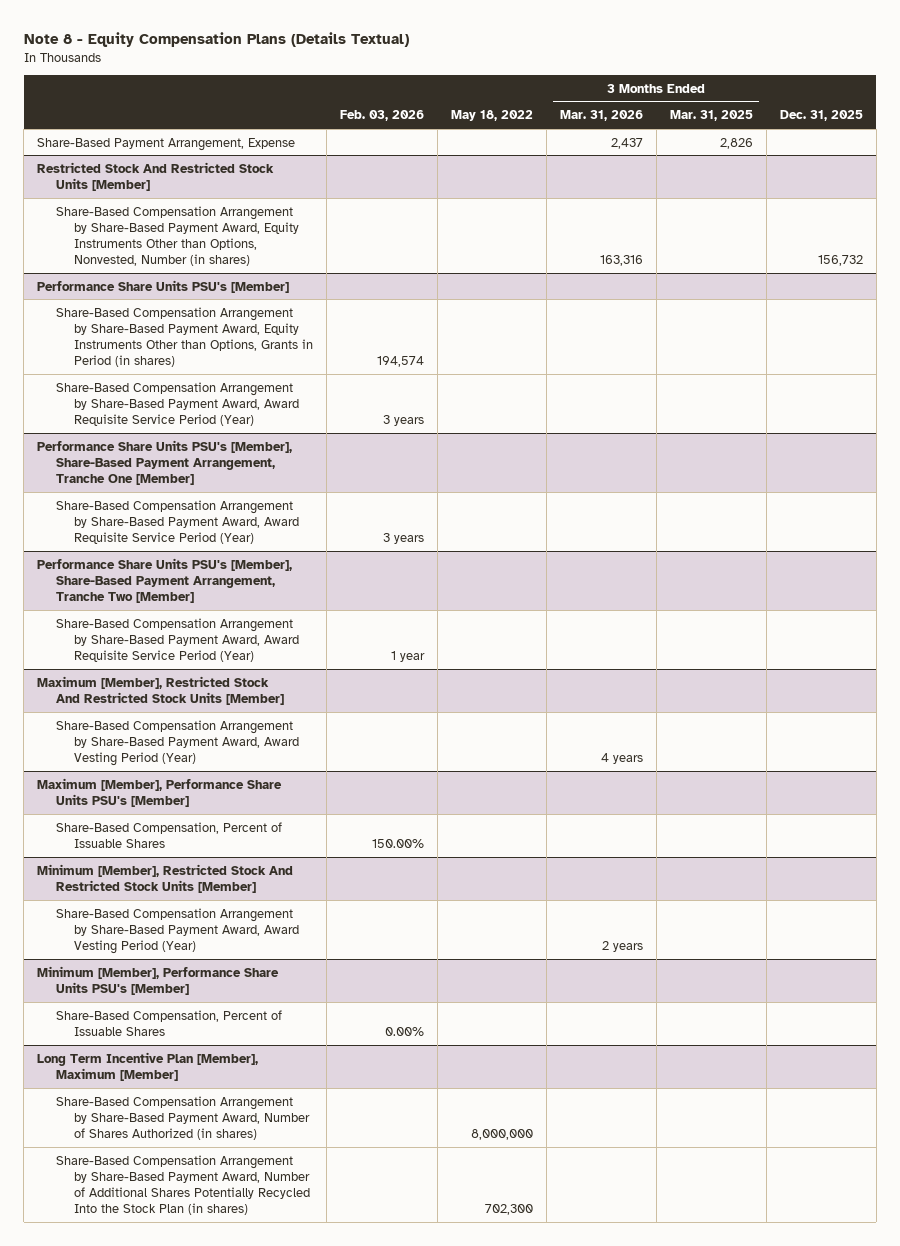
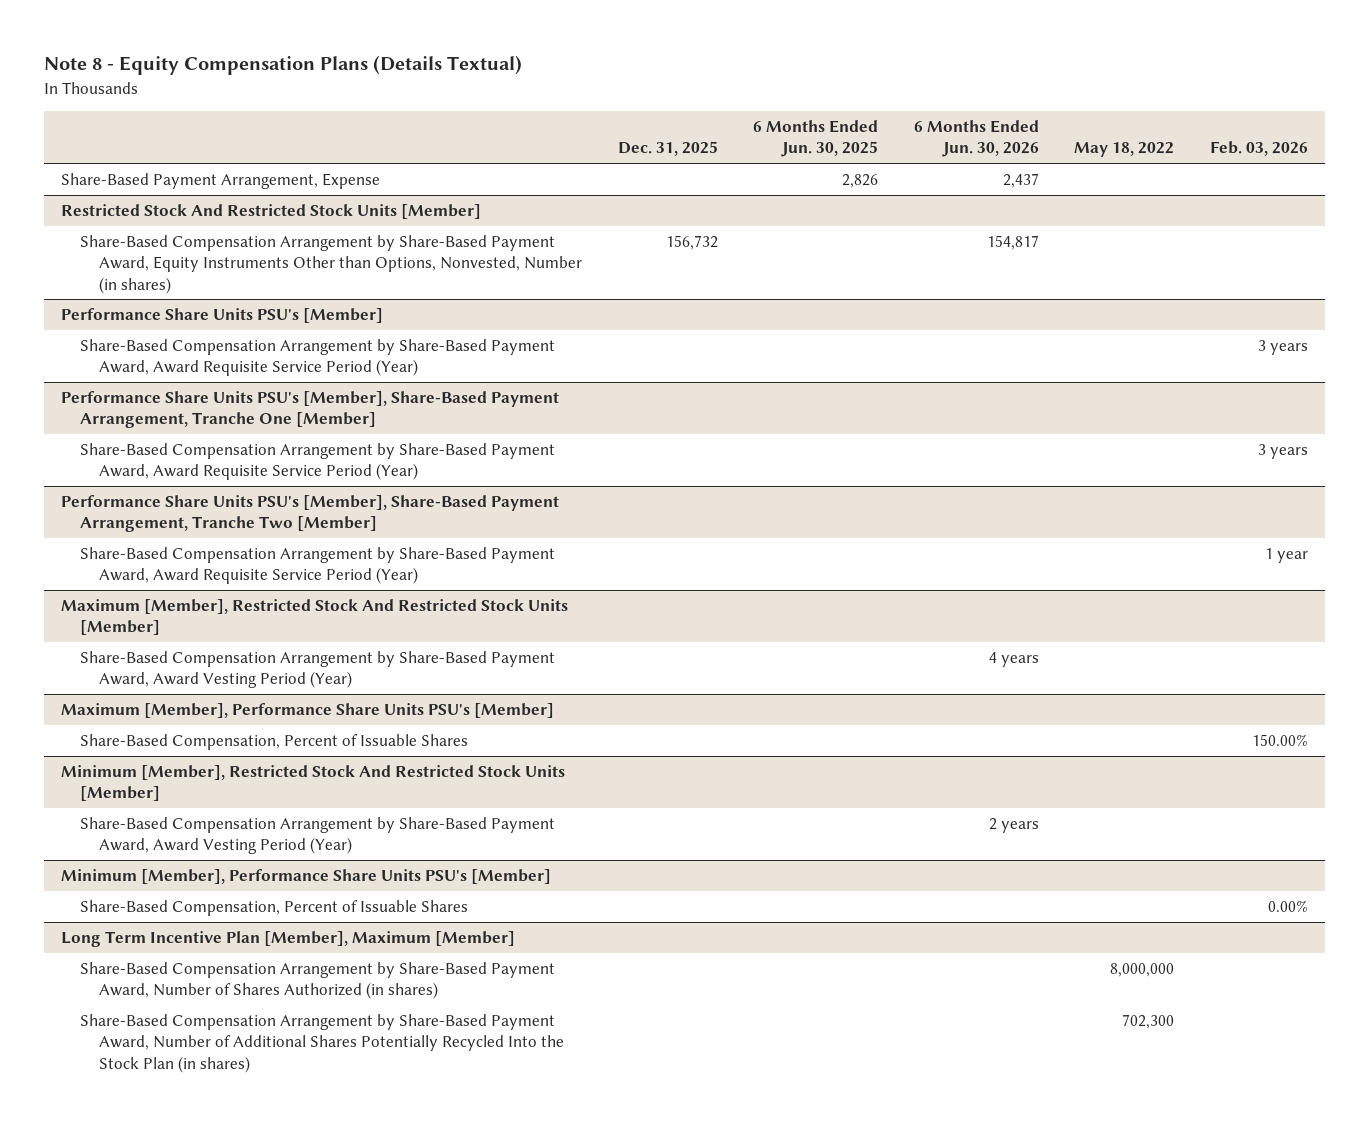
- | Feb. 03, 2026 | May 18, 2022 | 3 Months Ended Mar. 31, 2026 | 3 Months Ended Mar. 31, 2025 | Dec. 31, 2025
+ | Dec. 31, 2025 | 6 Months Ended Jun. 30, 2025 | 6 Months Ended Jun. 30, 2026 | May 18, 2022 | Feb. 03, 2026
@ Performance Share Units PSU's [Member]
- Share-Based Compensation Arrangement by Share-Based Payment Award, Equity Instruments Other than Options, Grants in Period (in shares) | 194,574 | | | |

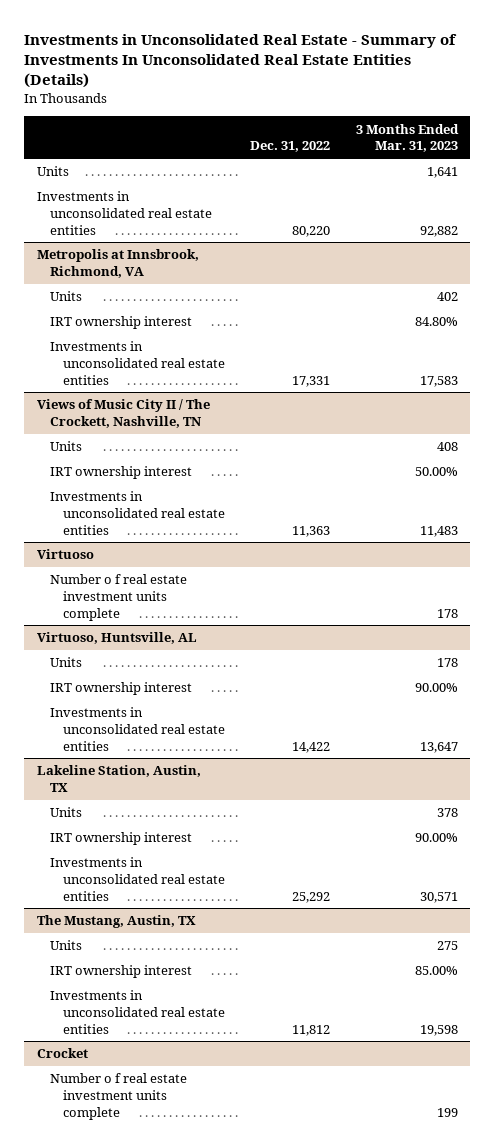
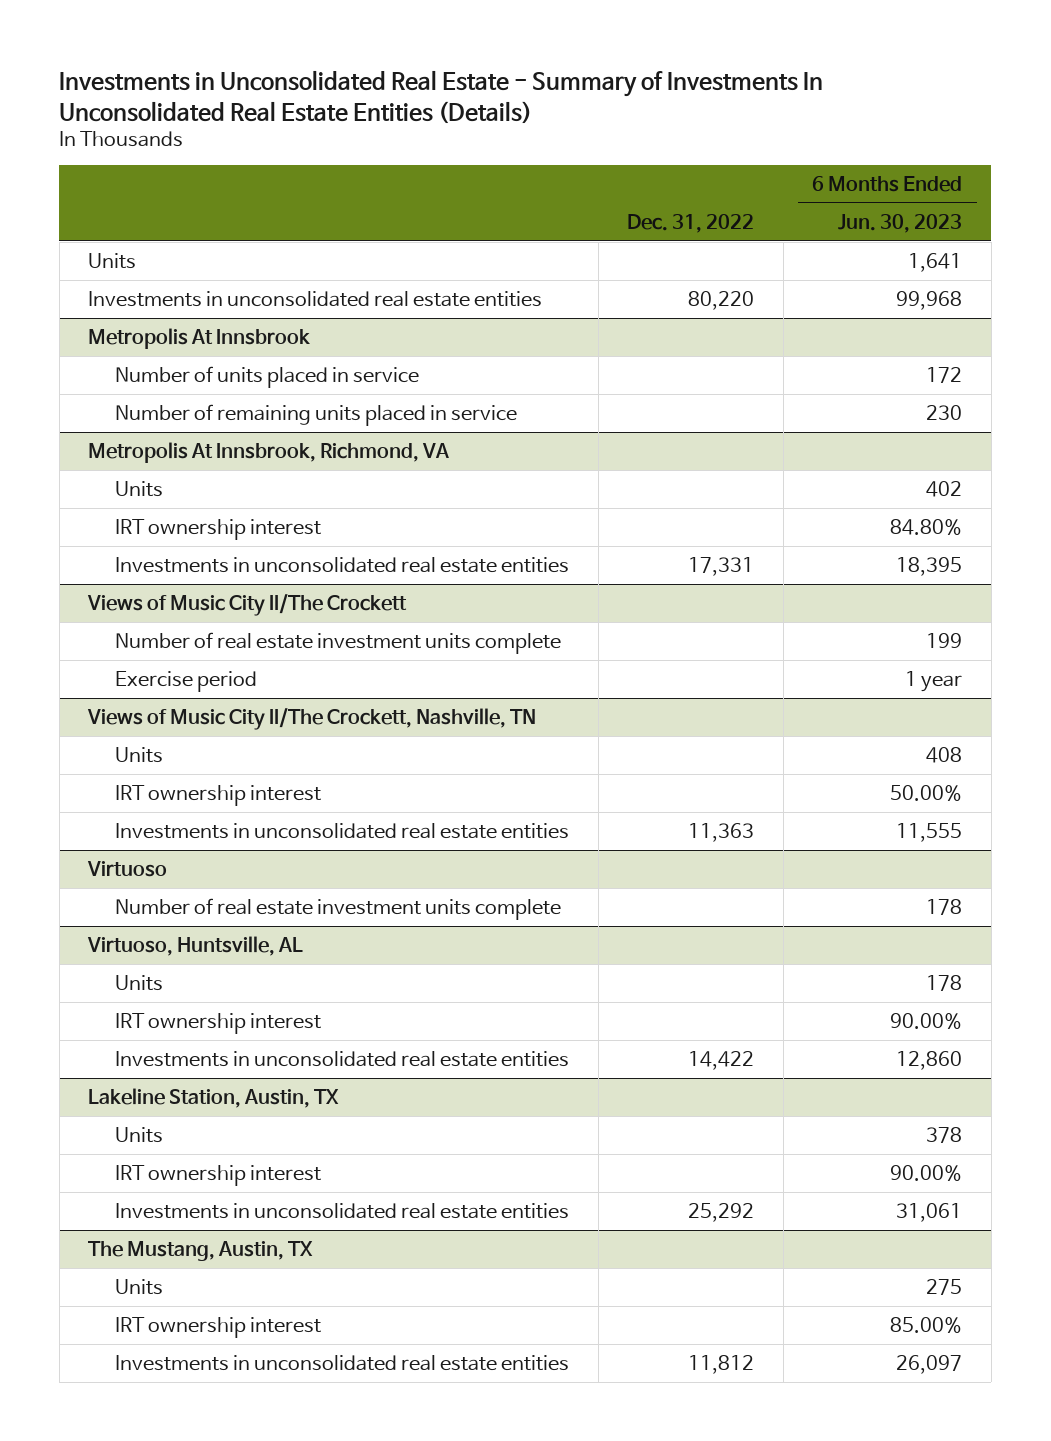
- | Dec. 31, 2022 | 3 Months Ended Mar. 31, 2023
+ | Dec. 31, 2022 | 6 Months Ended Jun. 30, 2023
- Metropolis at Innsbrook, Richmond, VA
+ Metropolis At Innsbrook
+ Number of units placed in service | | 172
+ Number of remaining units placed in service | | 230
+ Metropolis At Innsbrook, Richmond, VA
- Views of Music City II / The Crockett, Nashville, TN
+ Views of Music City II/The Crockett
+ Number of real estate investment units complete | | 199
+ Exercise period | | 1 year
+ Views of Music City II/The Crockett, Nashville, TN
@ Virtuoso
- Number o f real estate investment units complete | | 178
+ Number of real estate investment units complete | | 178
- Crocket
- Number o f real estate investment units complete | | 199

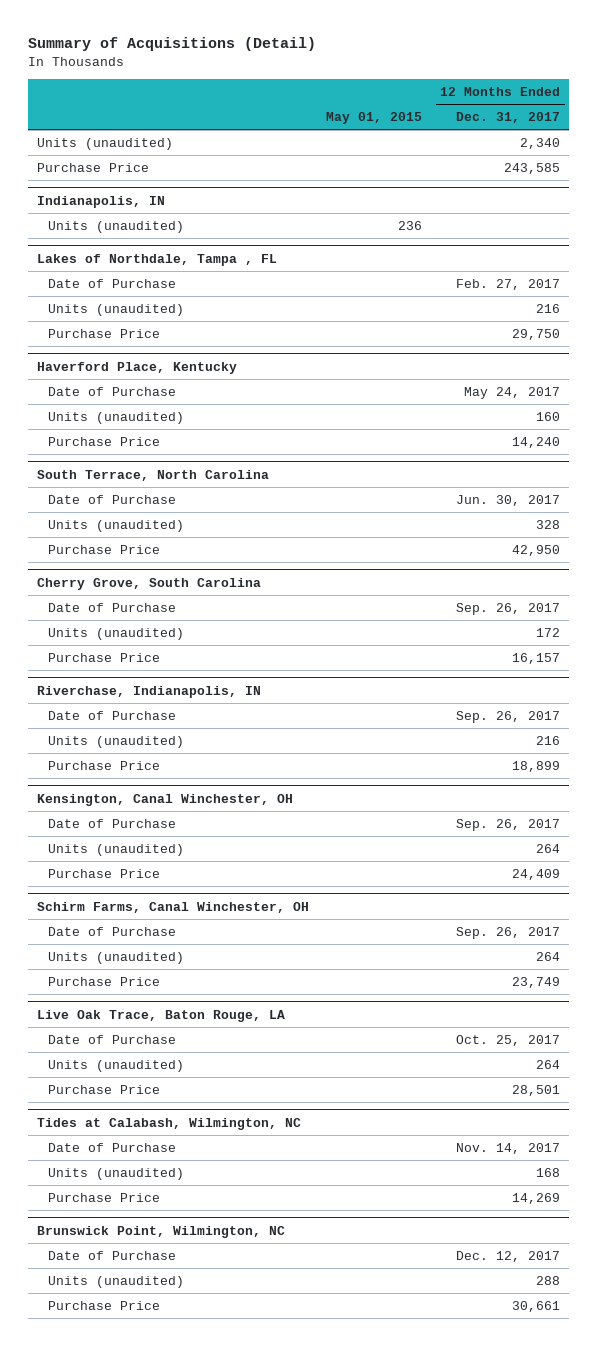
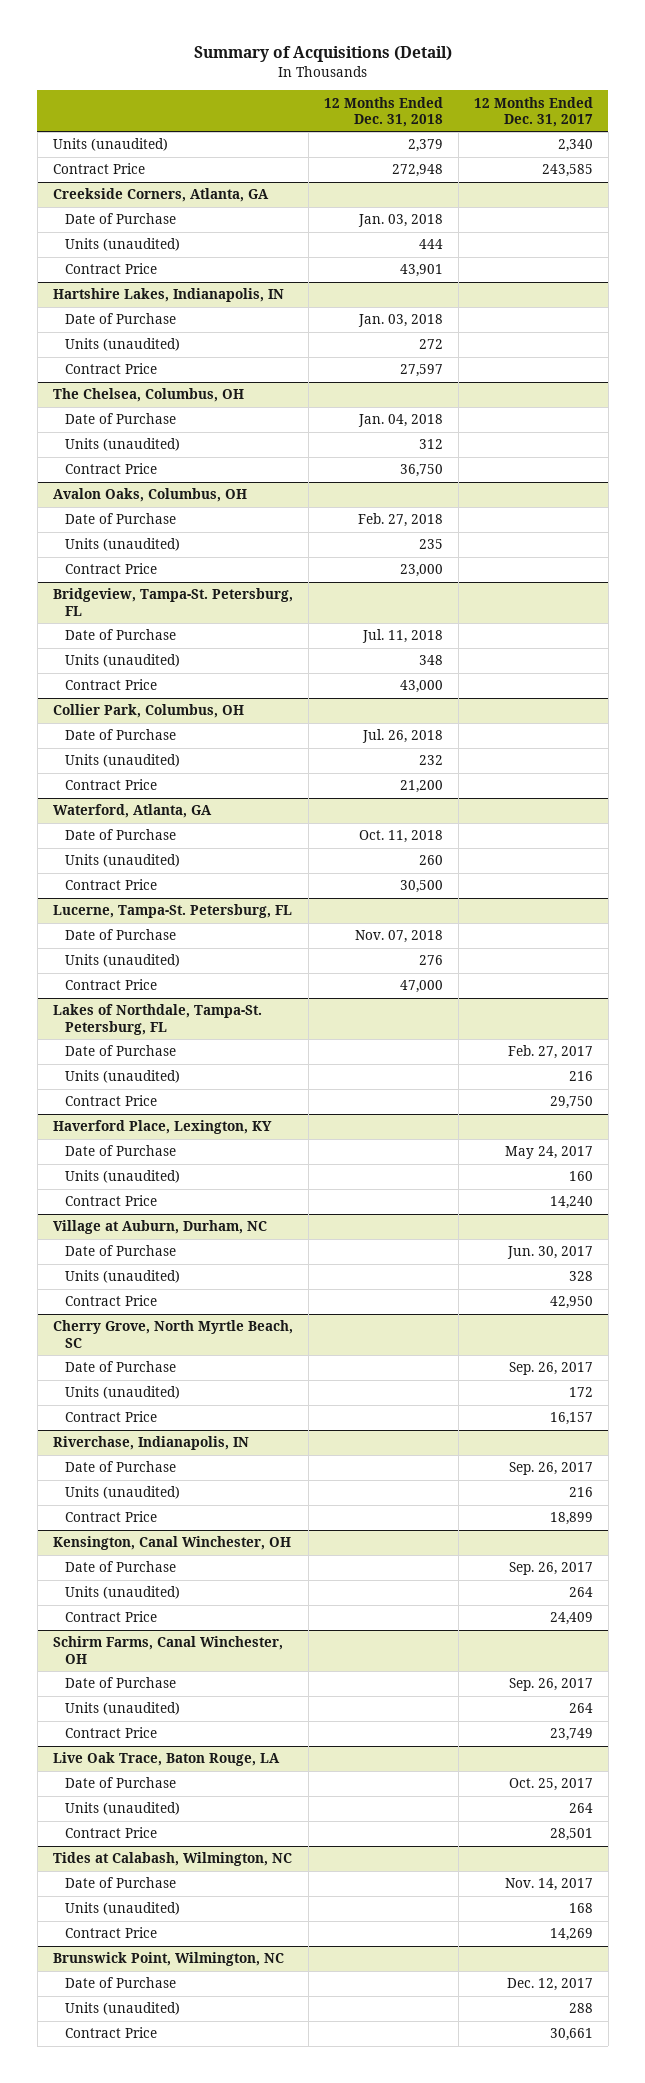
- | May 01, 2015 | 12 Months Ended Dec. 31, 2017
+ | 12 Months Ended Dec. 31, 2018 | 12 Months Ended Dec. 31, 2017
- Purchase Price | | 243,585
- Indianapolis, IN
+ Contract Price | 272,948 | 243,585
+ Creekside Corners, Atlanta, GA
+ Date of Purchase | Jan. 03, 2018 |
+ Units (unaudited) | 444 |
+ Contract Price | 43,901 |
+ Hartshire Lakes, Indianapolis, IN
+ Date of Purchase | Jan. 03, 2018 |
- Lakes of Northdale, Tampa , FL
+ Contract Price | 27,597 |
+ The Chelsea, Columbus, OH
+ Date of Purchase | Jan. 04, 2018 |
+ Units (unaudited) | 312 |
+ Contract Price | 36,750 |
+ Avalon Oaks, Columbus, OH
+ Date of Purchase | Feb. 27, 2018 |
+ Units (unaudited) | 235 |
+ Contract Price | 23,000 |
+ Bridgeview, Tampa-St. Petersburg, FL
+ Date of Purchase | Jul. 11, 2018 |
+ Units (unaudited) | 348 |
+ Contract Price | 43,000 |
+ Collier Park, Columbus, OH
+ Date of Purchase | Jul. 26, 2018 |
+ Units (unaudited) | 232 |
+ Contract Price | 21,200 |
+ Waterford, Atlanta, GA
+ Date of Purchase | Oct. 11, 2018 |
+ Units (unaudited) | 260 |
+ Contract Price | 30,500 |
+ Lucerne, Tampa-St. Petersburg, FL
+ Date of Purchase | Nov. 07, 2018 |
+ Units (unaudited) | 276 |
+ Contract Price | 47,000 |
+ Lakes of Northdale, Tampa-St. Petersburg, FL
- Purchase Price | | 29,750
- Haverford Place, Kentucky
+ Contract Price | | 29,750
+ Haverford Place, Lexington, KY
- Purchase Price | | 14,240
- South Terrace, North Carolina
+ Contract Price | | 14,240
+ Village at Auburn, Durham, NC
- Purchase Price | | 42,950
- Cherry Grove, South Carolina
+ Contract Price | | 42,950
+ Cherry Grove, North Myrtle Beach, SC
- Purchase Price | | 16,157
+ Contract Price | | 16,157
@ Riverchase, Indianapolis, IN
- Purchase Price | | 18,899
+ Contract Price | | 18,899
@ Kensington, Canal Winchester, OH
- Purchase Price | | 24,409
+ Contract Price | | 24,409
@ Schirm Farms, Canal Winchester, OH
- Purchase Price | | 23,749
+ Contract Price | | 23,749
@ Live Oak Trace, Baton Rouge, LA
- Purchase Price | | 28,501
+ Contract Price | | 28,501
@ Tides at Calabash, Wilmington, NC
- Purchase Price | | 14,269
+ Contract Price | | 14,269
@ Brunswick Point, Wilmington, NC
- Purchase Price | | 30,661
+ Contract Price | | 30,661

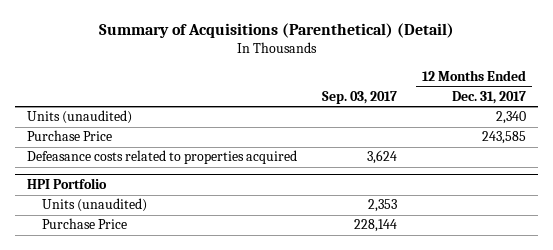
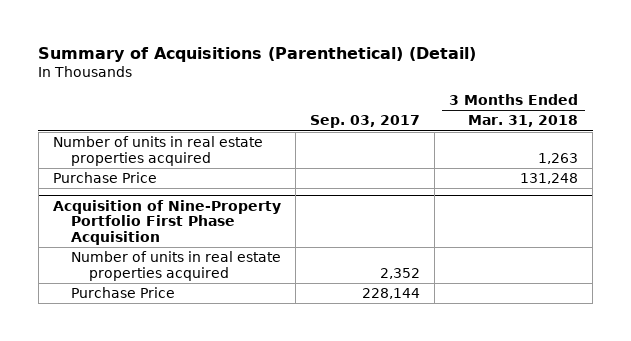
- | Sep. 03, 2017 | 12 Months Ended Dec. 31, 2017
+ | Sep. 03, 2017 | 3 Months Ended Mar. 31, 2018
- Units (unaudited) | | 2,340
+ Number of units in real estate properties acquired | | 1,263
- Defeasance costs related to properties acquired | 3,624 |
- HPI Portfolio
- Units (unaudited) | 2,353 |
+ Acquisition of Nine-Property Portfolio First Phase Acquisition
+ Number of units in real estate properties acquired | 2,352 |

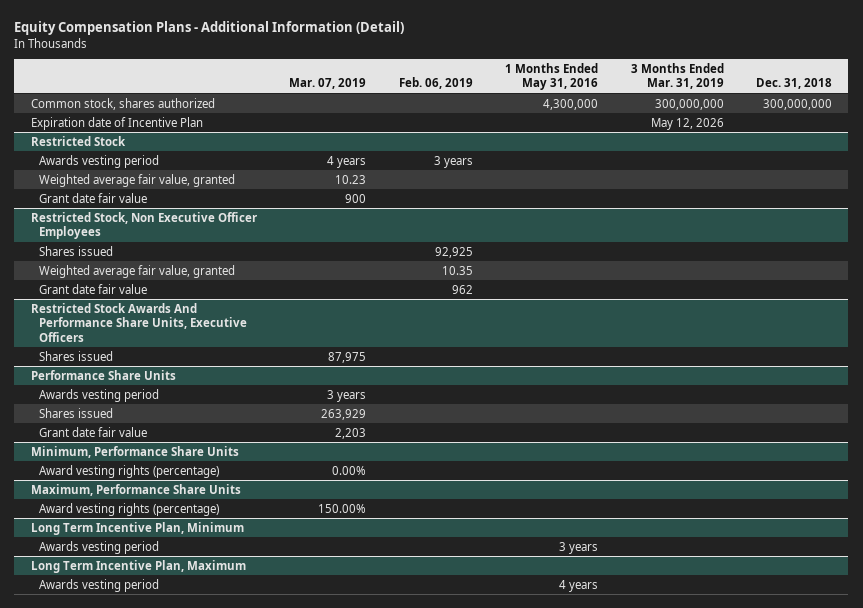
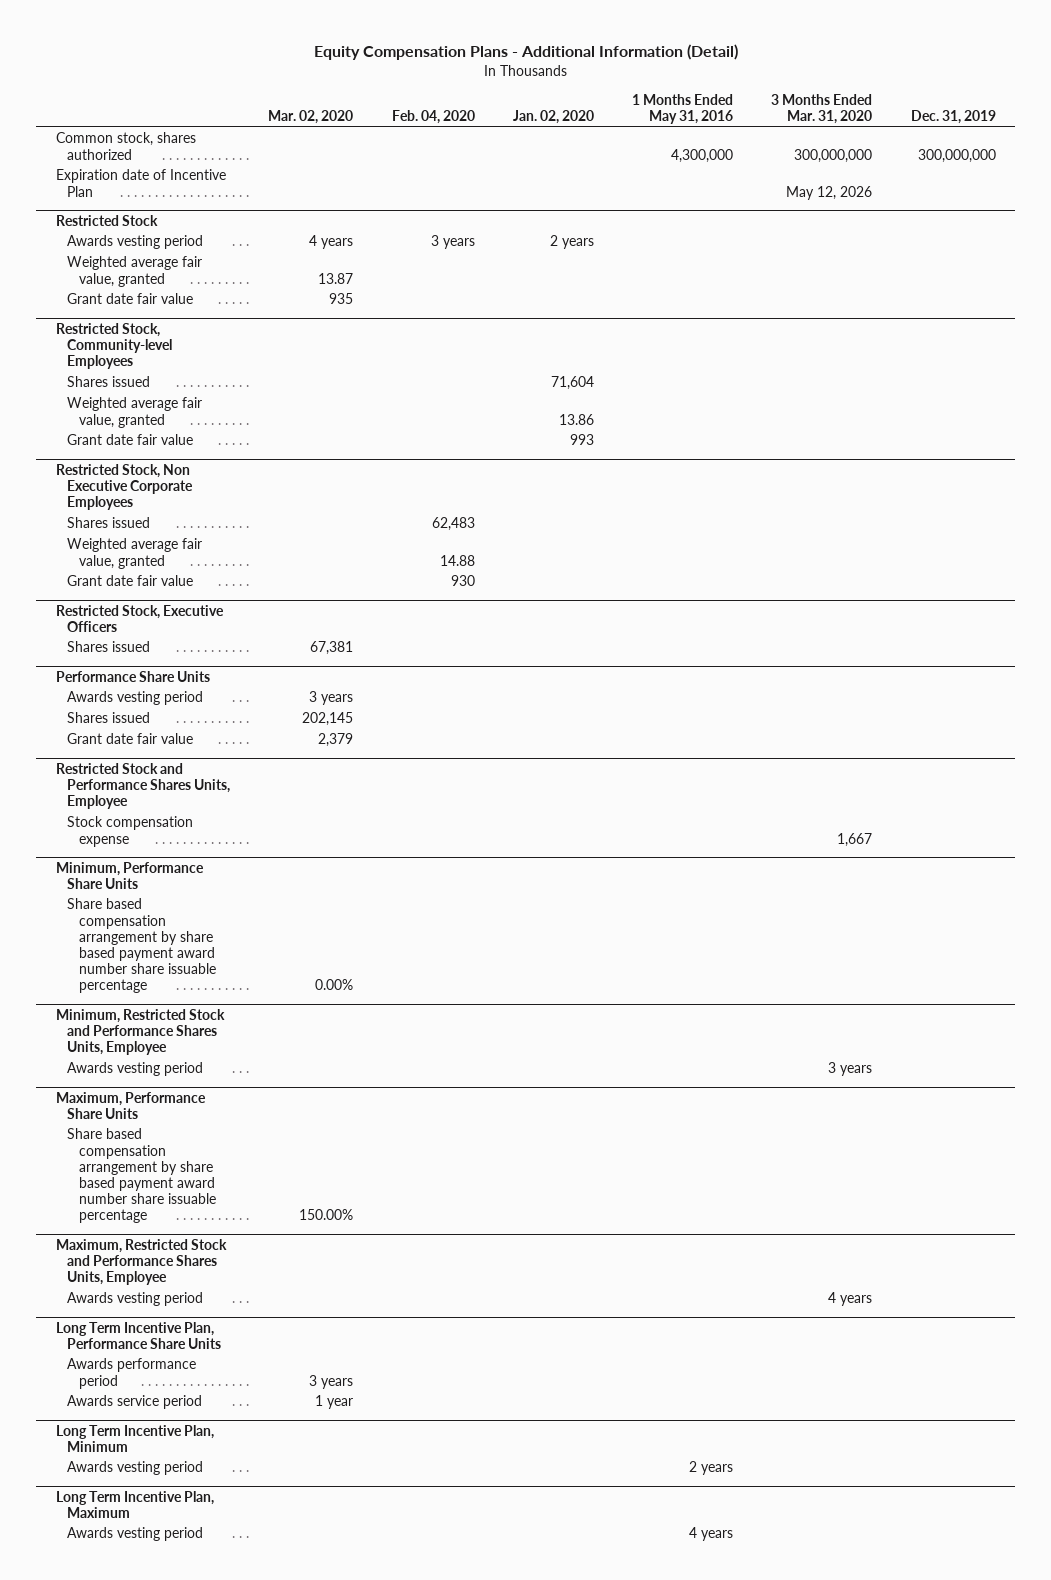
- | Mar. 07, 2019 | Feb. 06, 2019 | 1 Months Ended May 31, 2016 | 3 Months Ended Mar. 31, 2019 | Dec. 31, 2018
+ | Mar. 02, 2020 | Feb. 04, 2020 | Jan. 02, 2020 | 1 Months Ended May 31, 2016 | 3 Months Ended Mar. 31, 2020 | Dec. 31, 2019
- Restricted Stock, Non Executive Officer Employees
+ Restricted Stock, Community-level Employees
+ Shares issued | | | 71,604 | | |
+ Weighted average fair value, granted | | | 13.86 | | |
+ Grant date fair value | | | 993 | | |
+ Restricted Stock, Non Executive Corporate Employees
- Restricted Stock Awards And Performance Share Units, Executive Officers
+ Restricted Stock, Executive Officers
+ Restricted Stock and Performance Shares Units, Employee
+ Stock compensation expense | | | | | 1,667 |
@ Minimum, Performance Share Units
- Award vesting rights (percentage) | 0.00% | | | |
+ Share based compensation arrangement by share based payment award number share issuable percentage | 0.00% | | | | |
+ Minimum, Restricted Stock and Performance Shares Units, Employee
+ Awards vesting period | | | | | 3 years |
@ Maximum, Performance Share Units
- Award vesting rights (percentage) | 150.00% | | | |
+ Share based compensation arrangement by share based payment award number share issuable percentage | 150.00% | | | | |
+ Maximum, Restricted Stock and Performance Shares Units, Employee
+ Awards vesting period | | | | | 4 years |
+ Long Term Incentive Plan, Performance Share Units
+ Awards performance period | 3 years | | | | |
+ Awards service period | 1 year | | | | |
@ Long Term Incentive Plan, Minimum
- Awards vesting period | | | 3 years | |
+ Awards vesting period | | | | 2 years | |

